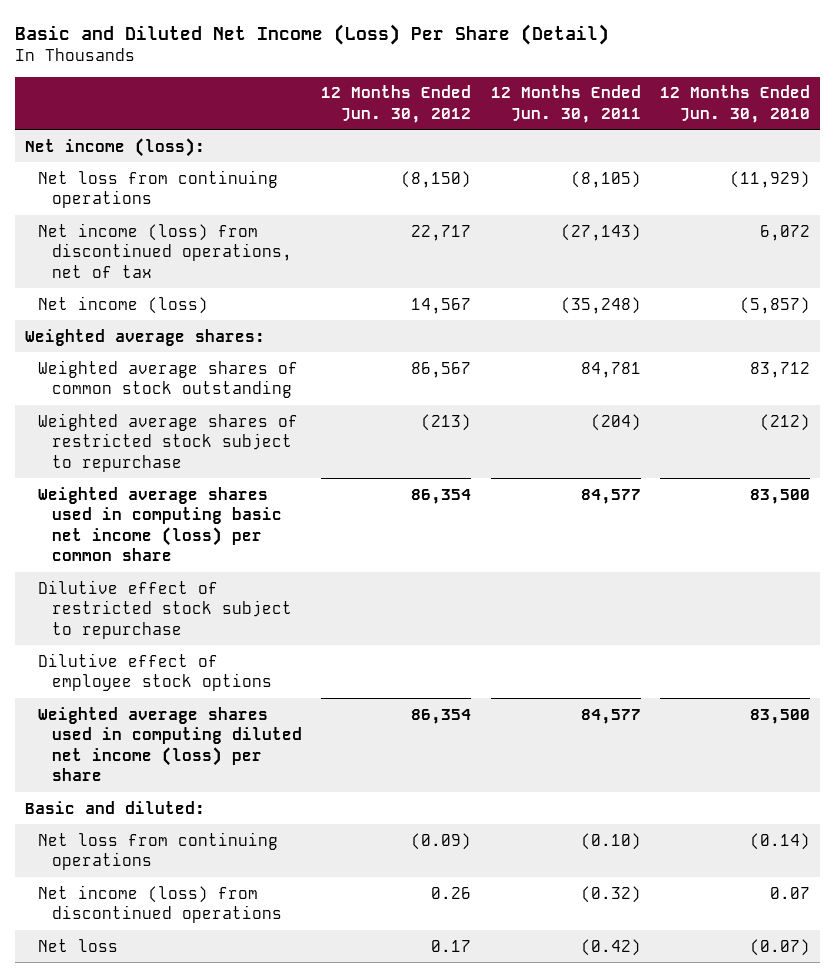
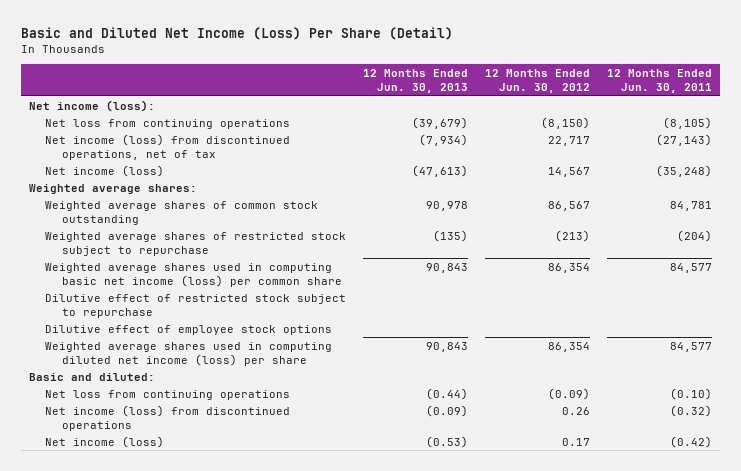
- | 12 Months Ended Jun. 30, 2012 | 12 Months Ended Jun. 30, 2011 | 12 Months Ended Jun. 30, 2010
+ | 12 Months Ended Jun. 30, 2013 | 12 Months Ended Jun. 30, 2012 | 12 Months Ended Jun. 30, 2011
- Net loss | 0.17 | (0.42) | (0.07)
+ Net income (loss) | (0.53) | 0.17 | (0.42)

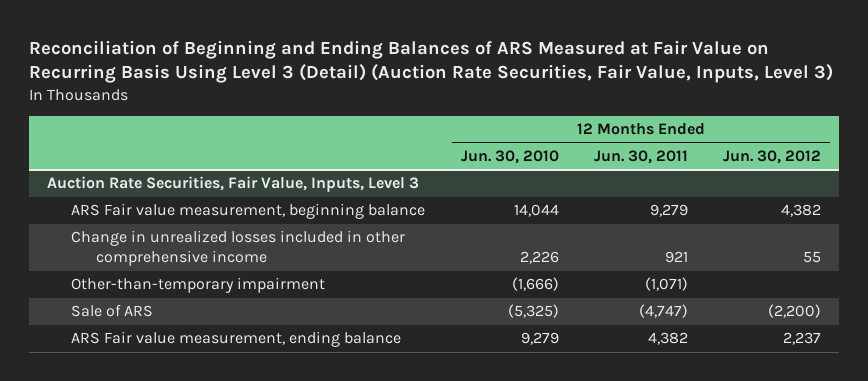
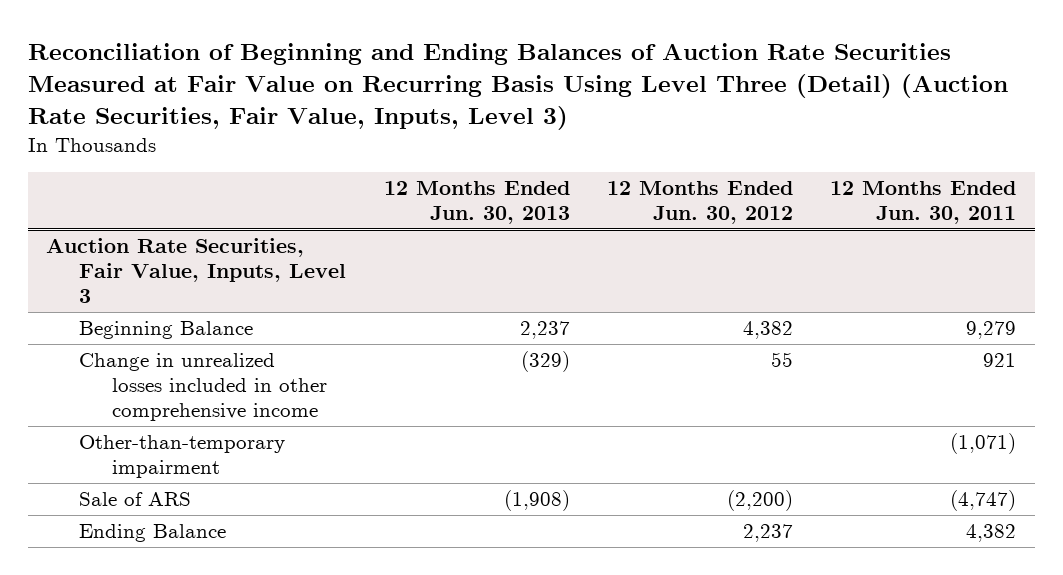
- Reconciliation of Beginning and Ending Balances of ARS Measured at Fair Value on Recurring Basis Using Level 3 (Detail) (Auction Rate Securities, Fair Value, Inputs, Level 3)
+ Reconciliation of Beginning and Ending Balances of Auction Rate Securities Measured at Fair Value on Recurring Basis Using Level Three (Detail) (Auction Rate Securities, Fair Value, Inputs, Level 3)
- | 12 Months Ended Jun. 30, 2010 | 12 Months Ended Jun. 30, 2011 | 12 Months Ended Jun. 30, 2012
+ | 12 Months Ended Jun. 30, 2013 | 12 Months Ended Jun. 30, 2012 | 12 Months Ended Jun. 30, 2011
@ Auction Rate Securities, Fair Value, Inputs, Level 3
- ARS Fair value measurement, beginning balance | 14,044 | 9,279 | 4,382
+ Beginning Balance | 2,237 | 4,382 | 9,279
- ARS Fair value measurement, ending balance | 9,279 | 4,382 | 2,237
+ Ending Balance | | 2,237 | 4,382

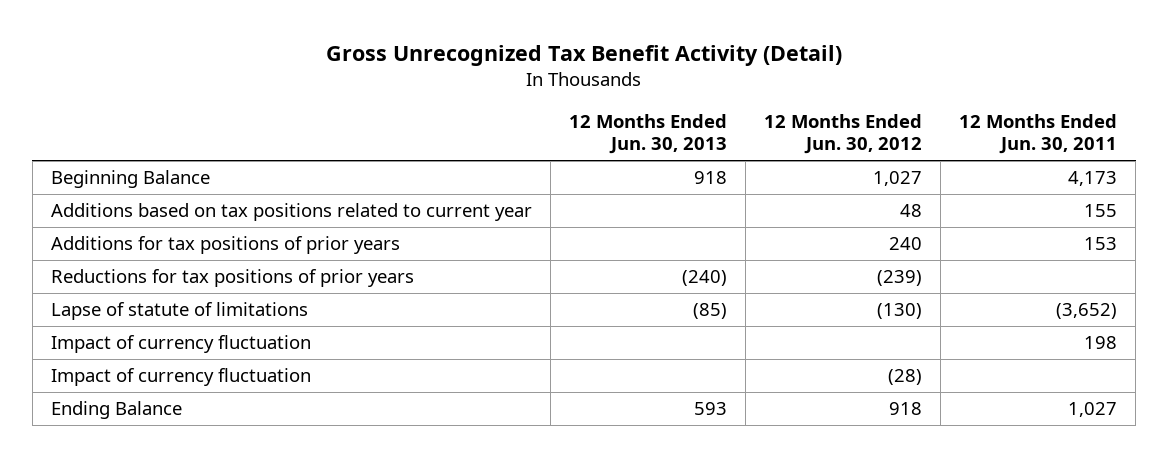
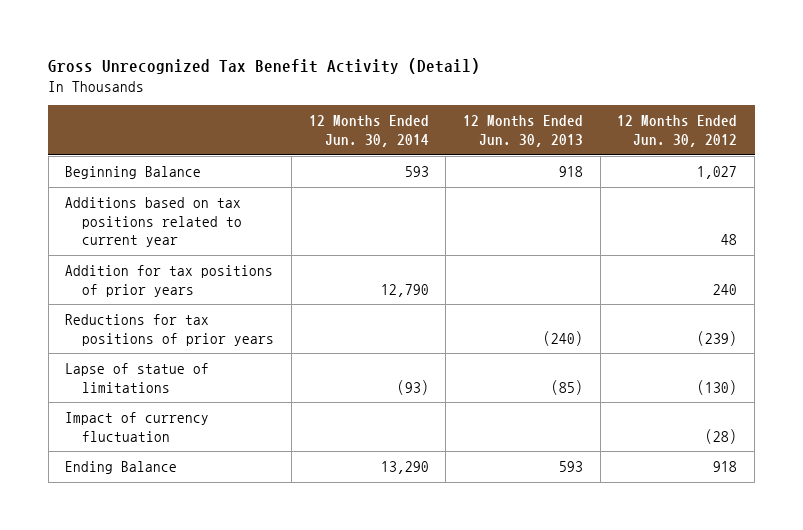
- | 12 Months Ended Jun. 30, 2013 | 12 Months Ended Jun. 30, 2012 | 12 Months Ended Jun. 30, 2011
+ | 12 Months Ended Jun. 30, 2014 | 12 Months Ended Jun. 30, 2013 | 12 Months Ended Jun. 30, 2012
- Additions for tax positions of prior years | | 240 | 153
+ Addition for tax positions of prior years | 12,790 | | 240
- Lapse of statute of limitations | (85) | (130) | (3,652)
- Impact of currency fluctuation | | | 198
+ Lapse of statue of limitations | (93) | (85) | (130)

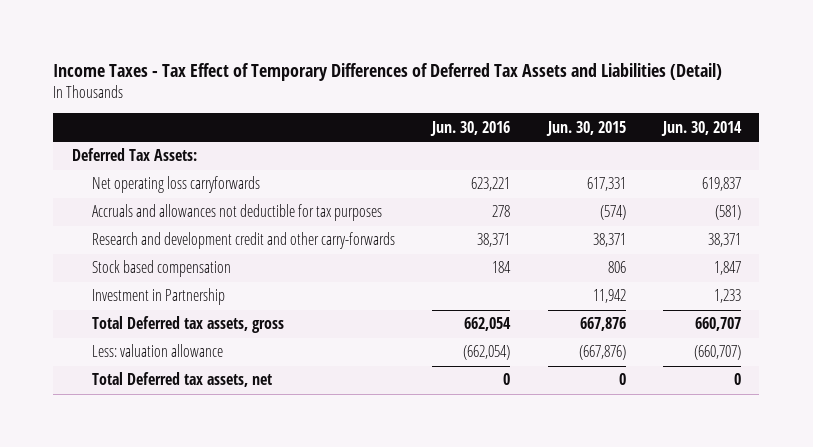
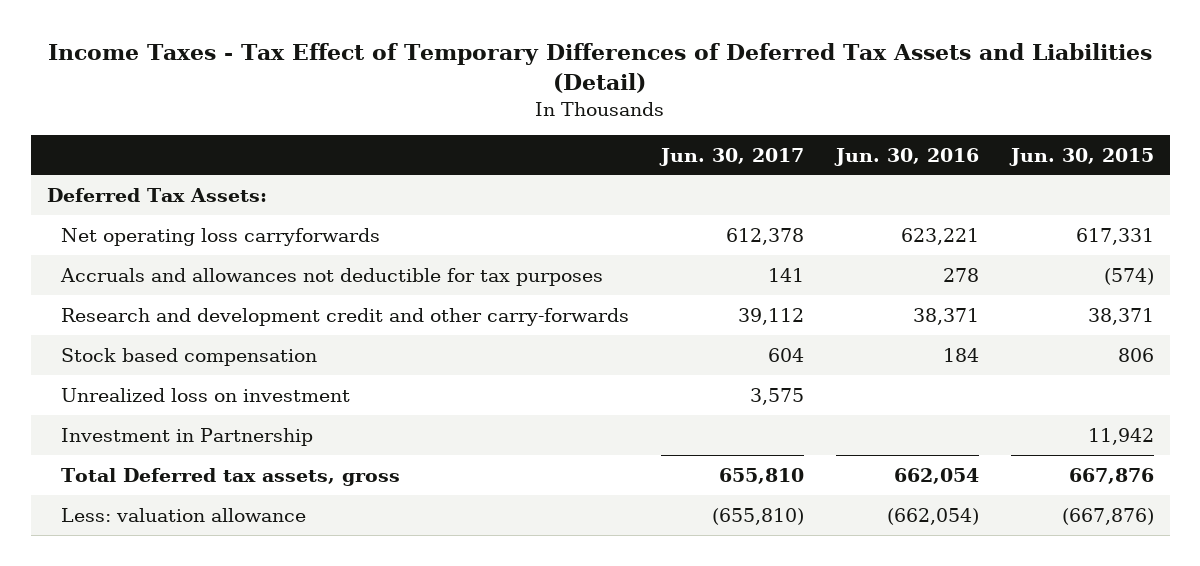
- | Jun. 30, 2016 | Jun. 30, 2015 | Jun. 30, 2014
+ | Jun. 30, 2017 | Jun. 30, 2016 | Jun. 30, 2015
+ Unrealized loss on investment | 3,575 | |
- Total Deferred tax assets, net | 0 | 0 | 0

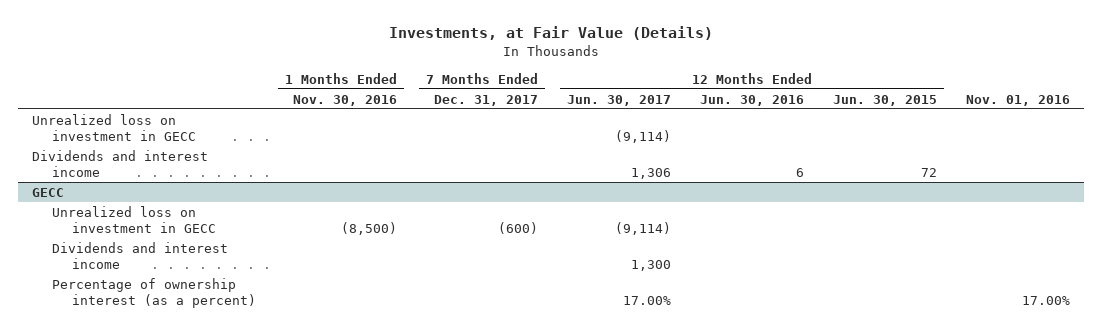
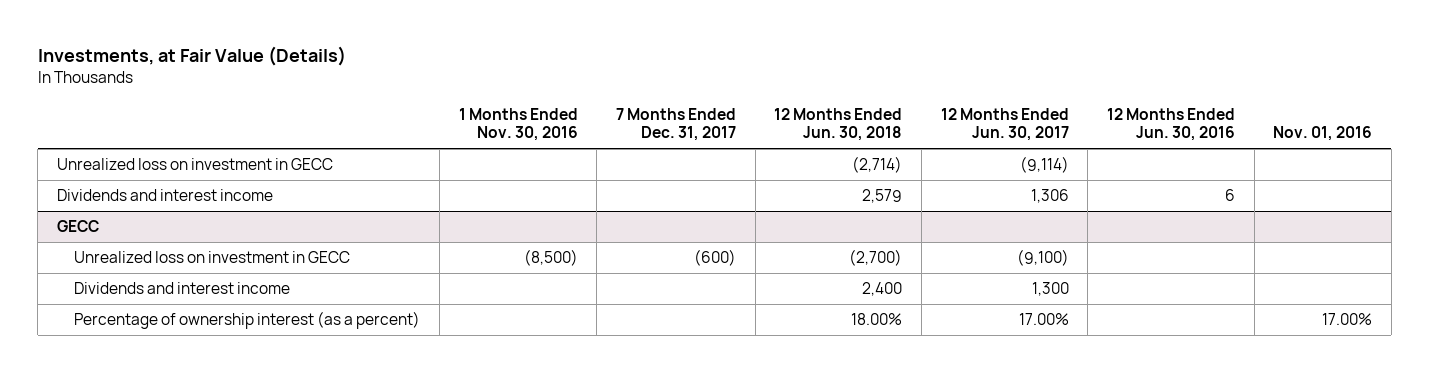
- | 1 Months Ended Nov. 30, 2016 | 7 Months Ended Dec. 31, 2017 | 12 Months Ended Jun. 30, 2017 | 12 Months Ended Jun. 30, 2016 | 12 Months Ended Jun. 30, 2015 | Nov. 01, 2016
+ | 1 Months Ended Nov. 30, 2016 | 7 Months Ended Dec. 31, 2017 | 12 Months Ended Jun. 30, 2018 | 12 Months Ended Jun. 30, 2017 | 12 Months Ended Jun. 30, 2016 | Nov. 01, 2016
@ GECC
- Unrealized loss on investment in GECC | (8,500) | (600) | (9,114) | | |
+ Unrealized loss on investment in GECC | (8,500) | (600) | (2,700) | (9,100) | |

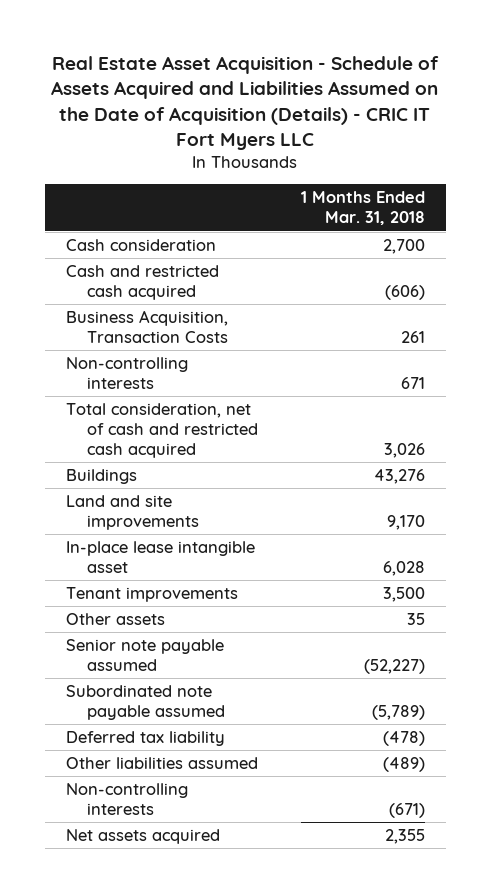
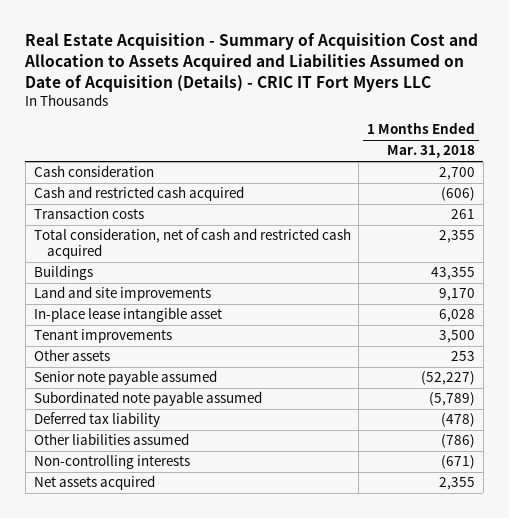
- Real Estate Asset Acquisition - Schedule of Assets Acquired and Liabilities Assumed on the Date of Acquisition (Details) - CRIC IT Fort Myers LLC
+ Real Estate Acquisition - Summary of Acquisition Cost and Allocation to Assets Acquired and Liabilities Assumed on Date of Acquisition (Details) - CRIC IT Fort Myers LLC
- Business Acquisition, Transaction Costs | 261
- Non-controlling interests | 671
- Total consideration, net of cash and restricted cash acquired | 3,026
- Buildings | 43,276
+ Transaction costs | 261
+ Total consideration, net of cash and restricted cash acquired | 2,355
+ Buildings | 43,355
- Other assets | 35
+ Other assets | 253
- Other liabilities assumed | (489)
+ Other liabilities assumed | (786)

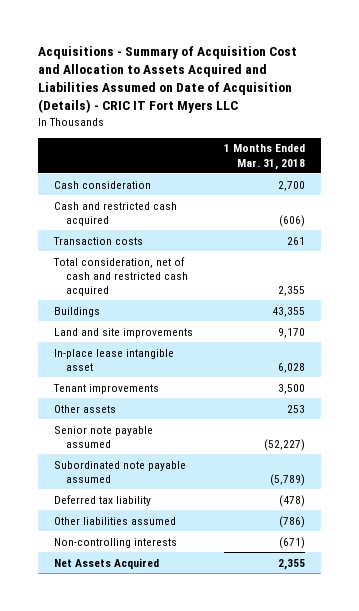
- Real Estate Acquisition - Summary of Acquisition Cost and Allocation to Assets Acquired and Liabilities Assumed on Date of Acquisition (Details) - CRIC IT Fort Myers LLC
+ Acquisitions - Summary of Acquisition Cost and Allocation to Assets Acquired and Liabilities Assumed on Date of Acquisition (Details) - CRIC IT Fort Myers LLC
- Net assets acquired | 2,355
+ Net Assets Acquired | 2,355

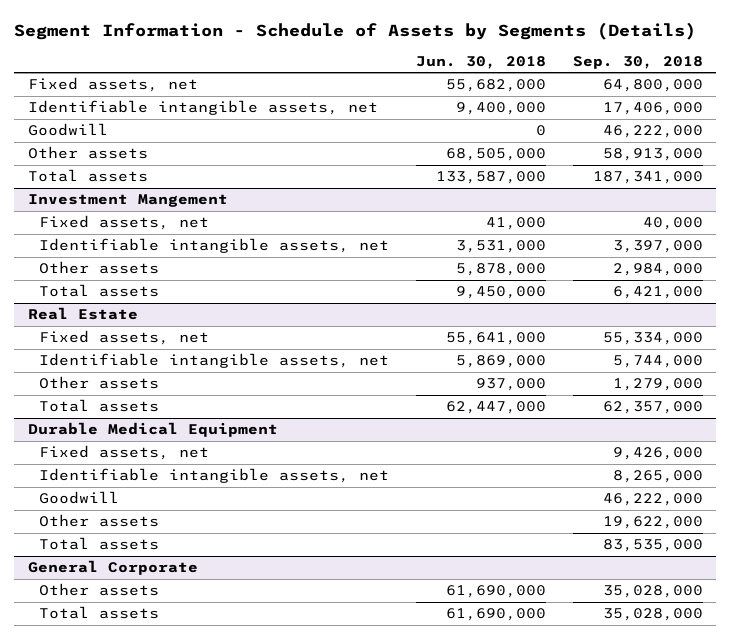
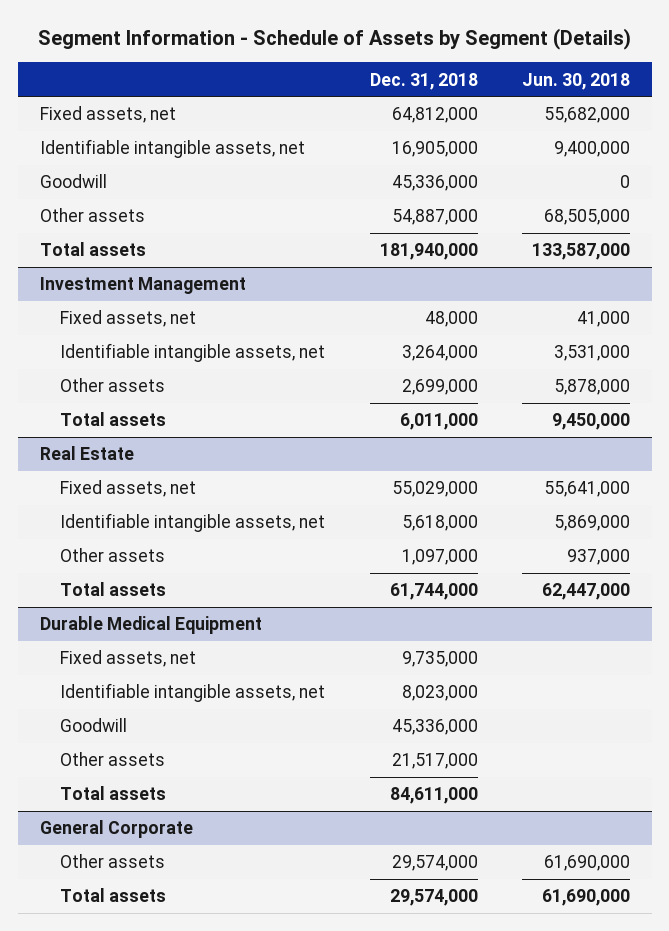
- Segment Information - Schedule of Assets by Segments (Details)
+ Segment Information - Schedule of Assets by Segment (Details)
- | Jun. 30, 2018 | Sep. 30, 2018
+ | Dec. 31, 2018 | Jun. 30, 2018
- Investment Mangement
+ Investment Management

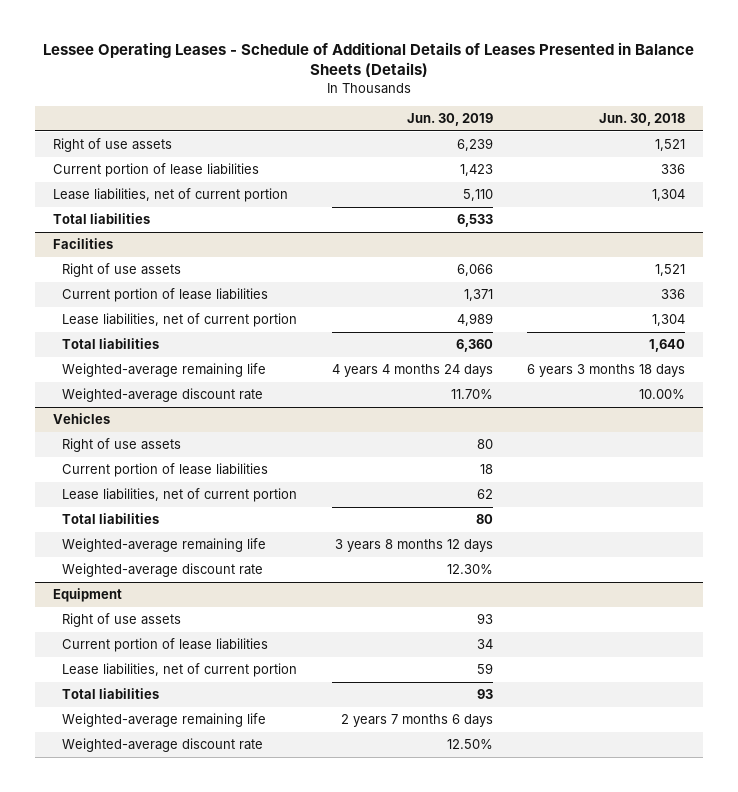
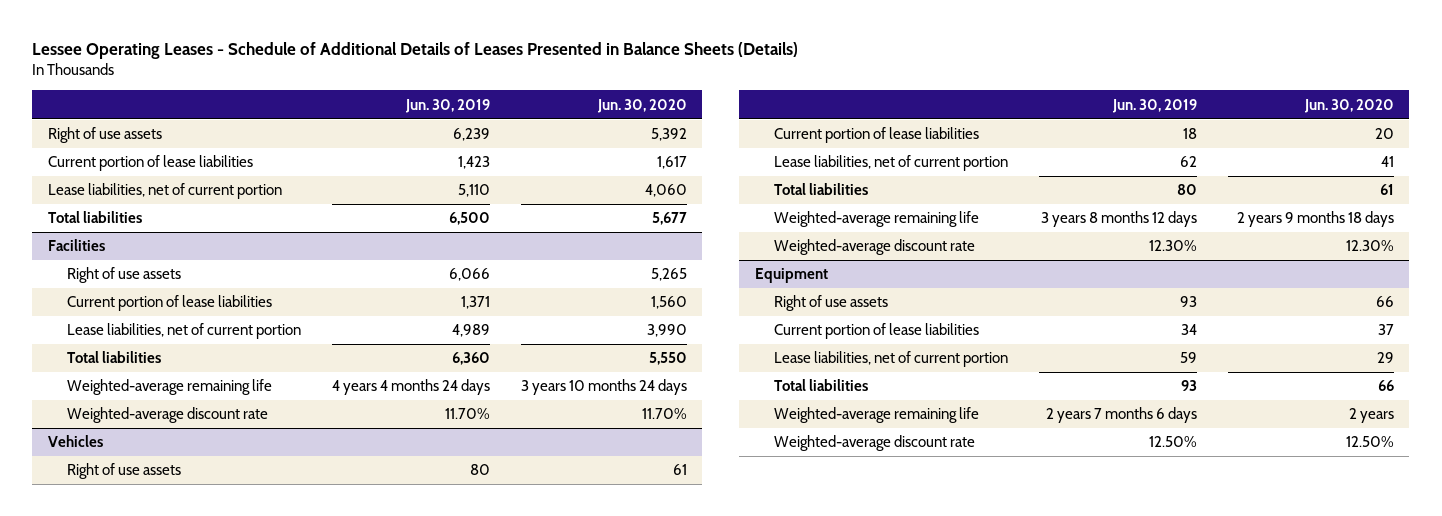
- | Jun. 30, 2019 | Jun. 30, 2018
+ | Jun. 30, 2019 | Jun. 30, 2020
- Total liabilities | 6,533 |
+ Total liabilities | 6,500 | 5,677

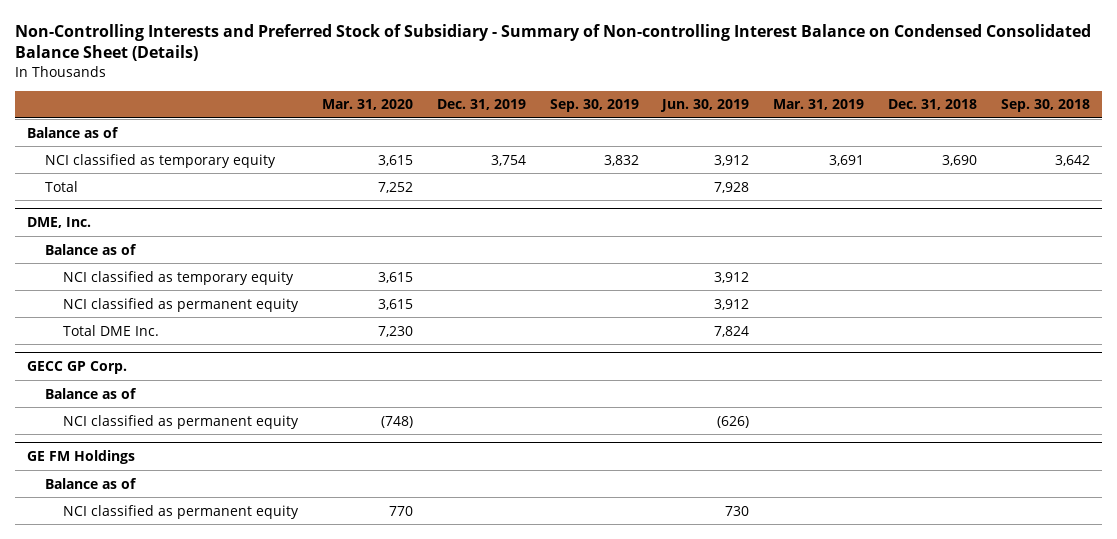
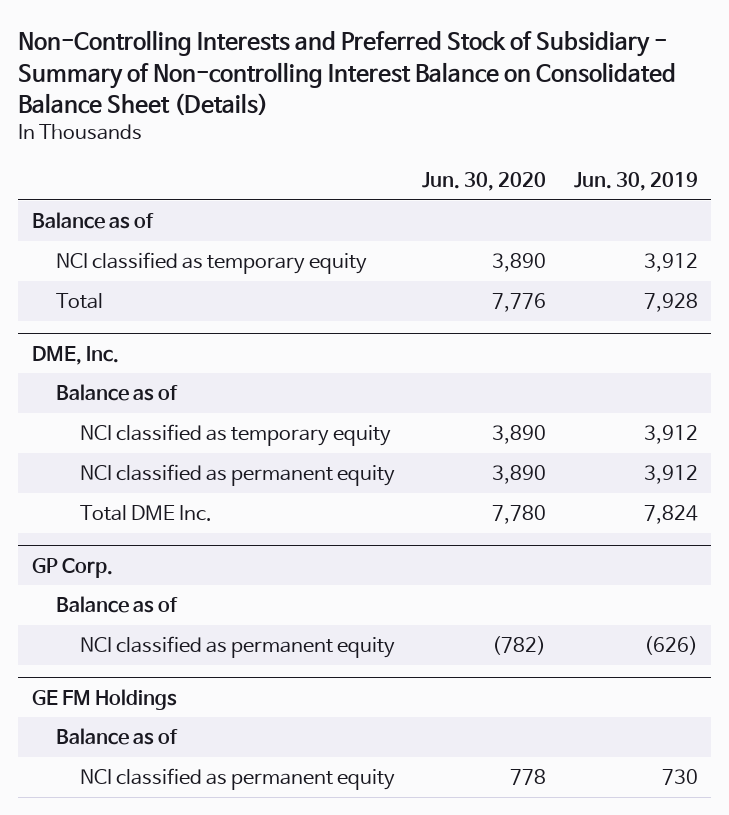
- Non-Controlling Interests and Preferred Stock of Subsidiary - Summary of Non-controlling Interest Balance on Condensed Consolidated Balance Sheet (Details)
+ Non-Controlling Interests and Preferred Stock of Subsidiary - Summary of Non-controlling Interest Balance on Consolidated Balance Sheet (Details)
- | Mar. 31, 2020 | Dec. 31, 2019 | Sep. 30, 2019 | Jun. 30, 2019 | Mar. 31, 2019 | Dec. 31, 2018 | Sep. 30, 2018
+ | Jun. 30, 2020 | Jun. 30, 2019
- GECC GP Corp.
+ GP Corp.

